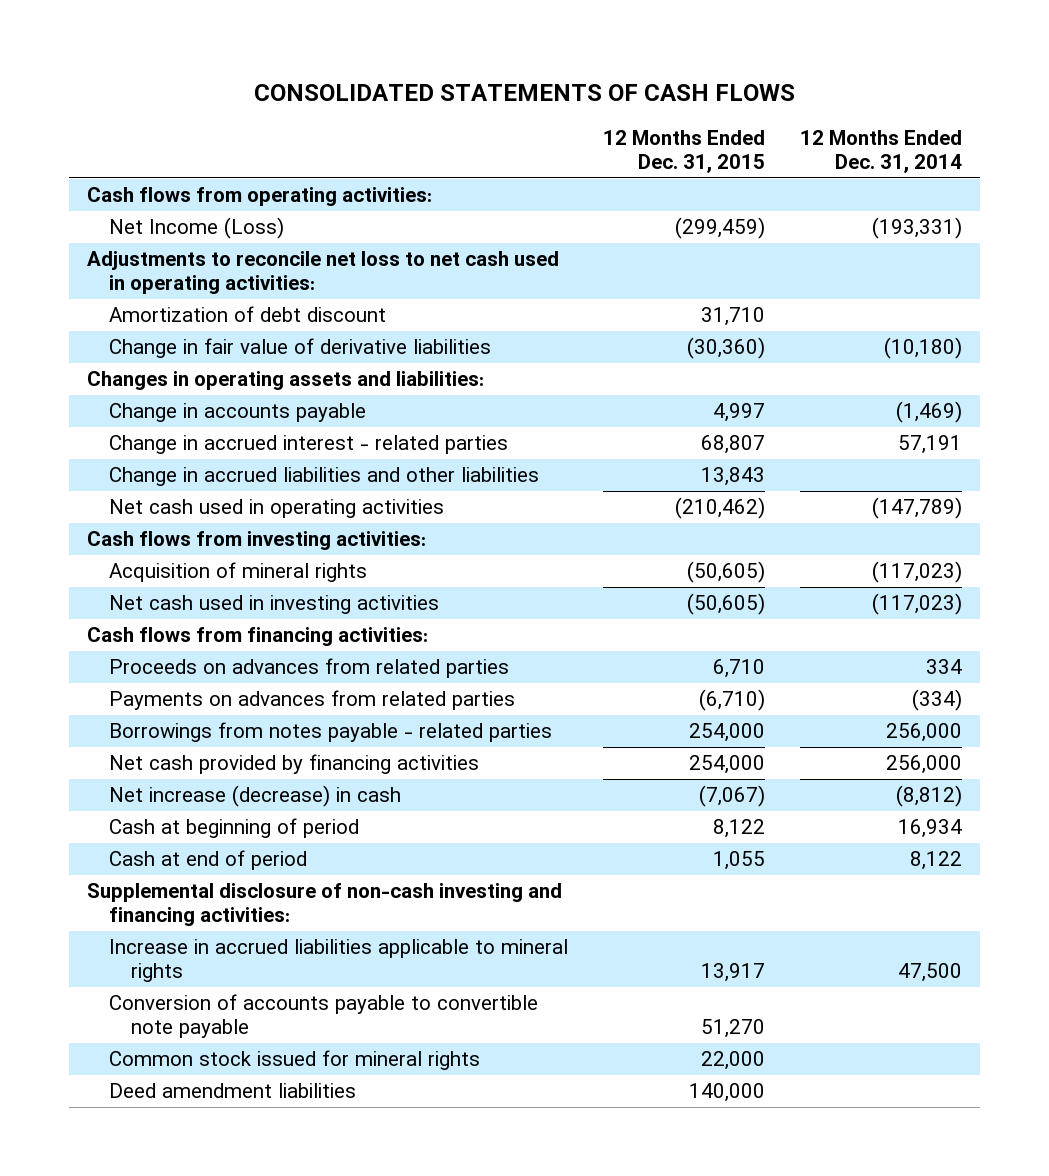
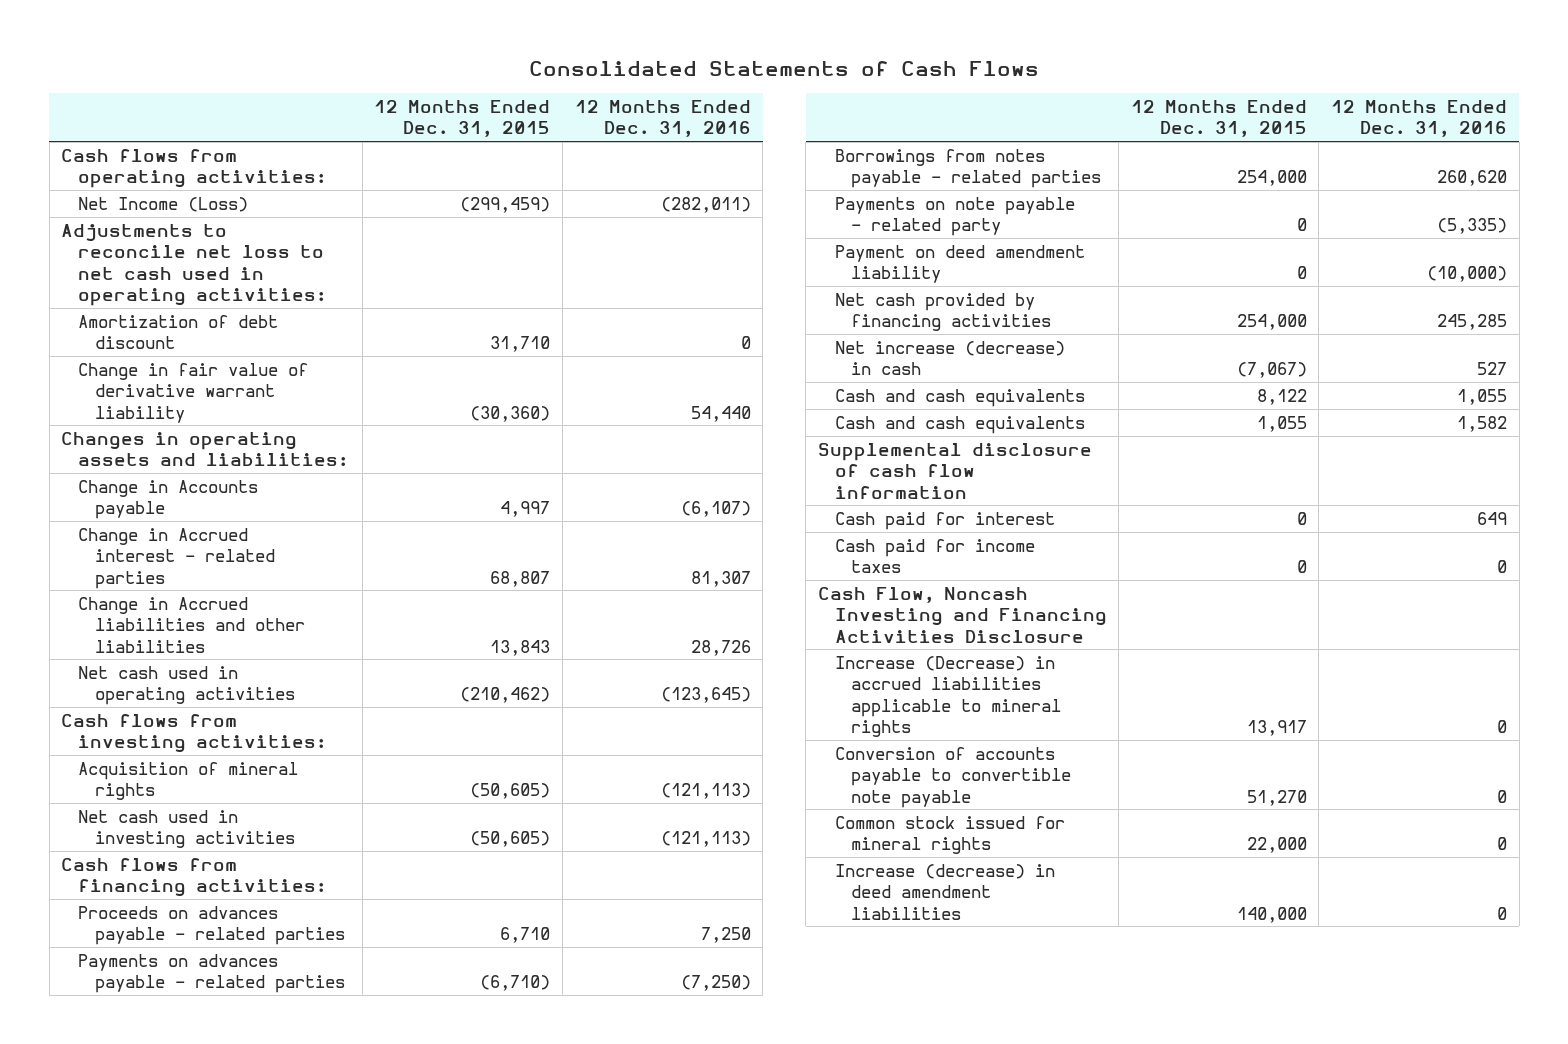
- CONSOLIDATED STATEMENTS OF CASH FLOWS
+ Consolidated Statements of Cash Flows
- | 12 Months Ended Dec. 31, 2015 | 12 Months Ended Dec. 31, 2014
+ | 12 Months Ended Dec. 31, 2015 | 12 Months Ended Dec. 31, 2016
- Change in fair value of derivative liabilities | (30,360) | (10,180)
+ Change in fair value of derivative warrant liability | (30,360) | 54,440
- Change in accounts payable | 4,997 | (1,469)
- Change in accrued interest - related parties | 68,807 | 57,191
- Change in accrued liabilities and other liabilities | 13,843 |
+ Change in Accounts payable | 4,997 | (6,107)
+ Change in Accrued interest - related parties | 68,807 | 81,307
+ Change in Accrued liabilities and other liabilities | 13,843 | 28,726
- Proceeds on advances from related parties | 6,710 | 334
- Payments on advances from related parties | (6,710) | (334)
+ Proceeds on advances payable - related parties | 6,710 | 7,250
+ Payments on advances payable - related parties | (6,710) | (7,250)
+ Payments on note payable - related party | 0 | (5,335)
+ Payment on deed amendment liability | 0 | (10,000)
- Cash at beginning of period | 8,122 | 16,934
- Cash at end of period | 1,055 | 8,122
- Supplemental disclosure of non-cash investing and financing activities:
- Increase in accrued liabilities applicable to mineral rights | 13,917 | 47,500
+ Cash and cash equivalents | 8,122 | 1,055
+ Cash and cash equivalents | 1,055 | 1,582
+ Supplemental disclosure of cash flow information
+ Cash paid for interest | 0 | 649
+ Cash paid for income taxes | 0 | 0
+ Cash Flow, Noncash Investing and Financing Activities Disclosure
+ Increase (Decrease) in accrued liabilities applicable to mineral rights | 13,917 | 0
- Deed amendment liabilities | 140,000 |
+ Increase (decrease) in deed amendment liabilities | 140,000 | 0

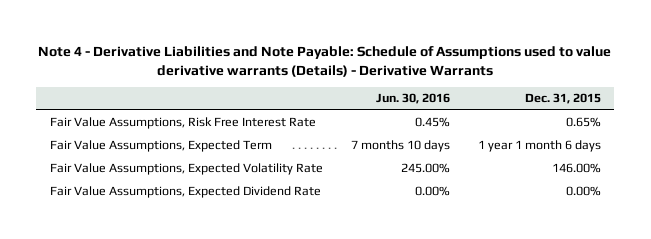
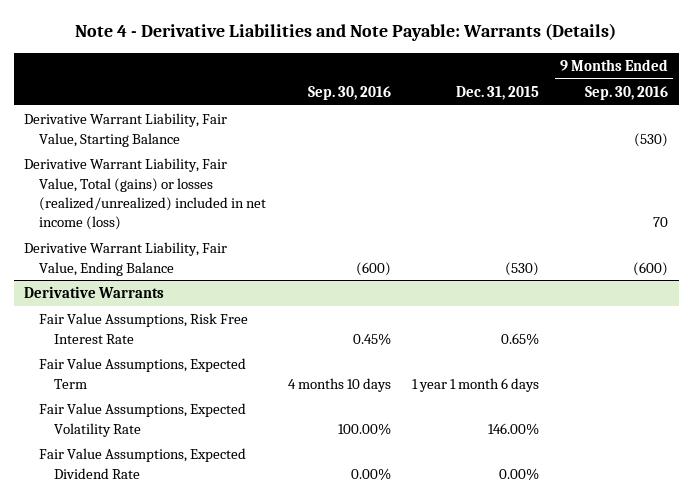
- Note 4 - Derivative Liabilities and Note Payable: Schedule of Assumptions used to value derivative warrants (Details) - Derivative Warrants
+ Note 4 - Derivative Liabilities and Note Payable: Warrants (Details)
- | Jun. 30, 2016 | Dec. 31, 2015
+ | Sep. 30, 2016 | Dec. 31, 2015 | 9 Months Ended Sep. 30, 2016
+ Derivative Warrant Liability, Fair Value, Starting Balance | | | (530)
+ Derivative Warrant Liability, Fair Value, Total (gains) or losses (realized/unrealized) included in net income (loss) | | | 70
+ Derivative Warrant Liability, Fair Value, Ending Balance | (600) | (530) | (600)
+ Derivative Warrants

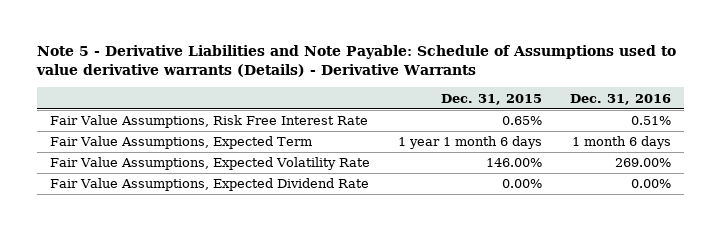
- Note 4 - Derivative Liabilities and Note Payable: Warrants (Details)
+ Note 5 - Derivative Liabilities and Note Payable: Schedule of Assumptions used to value derivative warrants (Details) - Derivative Warrants
- | Sep. 30, 2016 | Dec. 31, 2015 | 9 Months Ended Sep. 30, 2016
+ | Dec. 31, 2015 | Dec. 31, 2016
- Derivative Warrant Liability, Fair Value, Starting Balance | | | (530)
- Derivative Warrant Liability, Fair Value, Total (gains) or losses (realized/unrealized) included in net income (loss) | | | 70
- Derivative Warrant Liability, Fair Value, Ending Balance | (600) | (530) | (600)
- Derivative Warrants

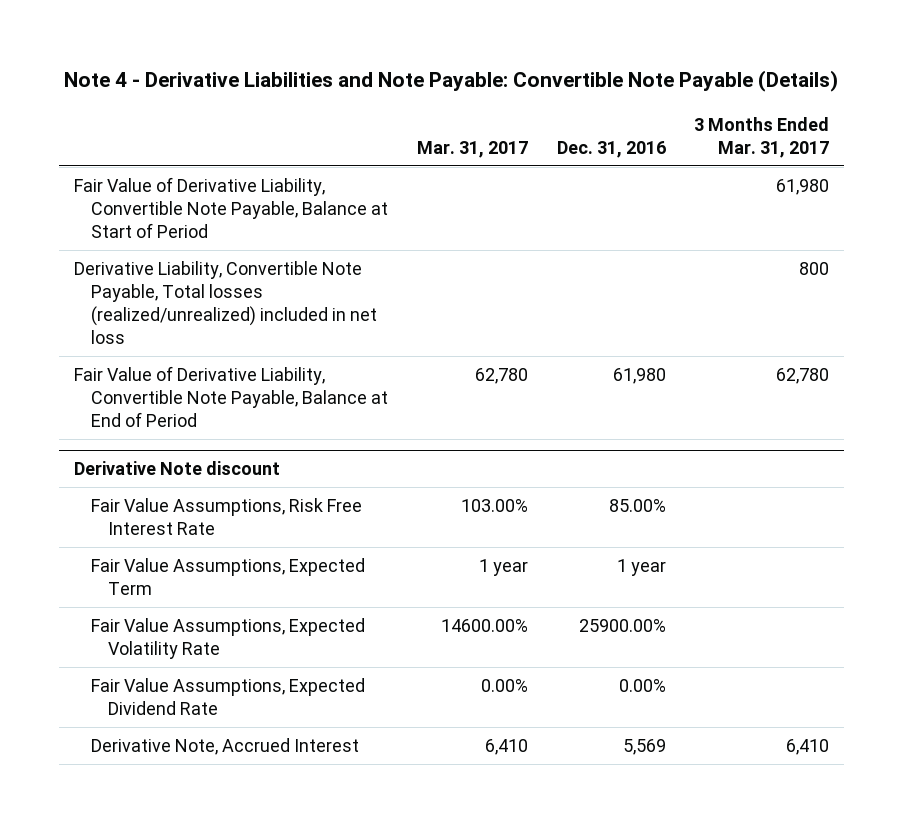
- Note 5 - Derivative Liabilities and Note Payable: Schedule of Assumptions used to value derivative warrants (Details) - Derivative Warrants
+ Note 4 - Derivative Liabilities and Note Payable: Convertible Note Payable (Details)
- | Dec. 31, 2015 | Dec. 31, 2016
+ | Mar. 31, 2017 | Dec. 31, 2016 | 3 Months Ended Mar. 31, 2017
- Fair Value Assumptions, Risk Free Interest Rate | 0.65% | 0.51%
- Fair Value Assumptions, Expected Term | 1 year 1 month 6 days | 1 month 6 days
- Fair Value Assumptions, Expected Volatility Rate | 146.00% | 269.00%
+ Fair Value of Derivative Liability, Convertible Note Payable, Balance at Start of Period | | | 61,980
+ Derivative Liability, Convertible Note Payable, Total losses (realized/unrealized) included in net loss | | | 800
+ Fair Value of Derivative Liability, Convertible Note Payable, Balance at End of Period | 62,780 | 61,980 | 62,780
+ Derivative Note discount
+ Fair Value Assumptions, Risk Free Interest Rate | 103.00% | 85.00% |
+ Fair Value Assumptions, Expected Term | 1 year | 1 year |
+ Fair Value Assumptions, Expected Volatility Rate | 14600.00% | 25900.00% |
+ Derivative Note, Accrued Interest | 6,410 | 5,569 | 6,410

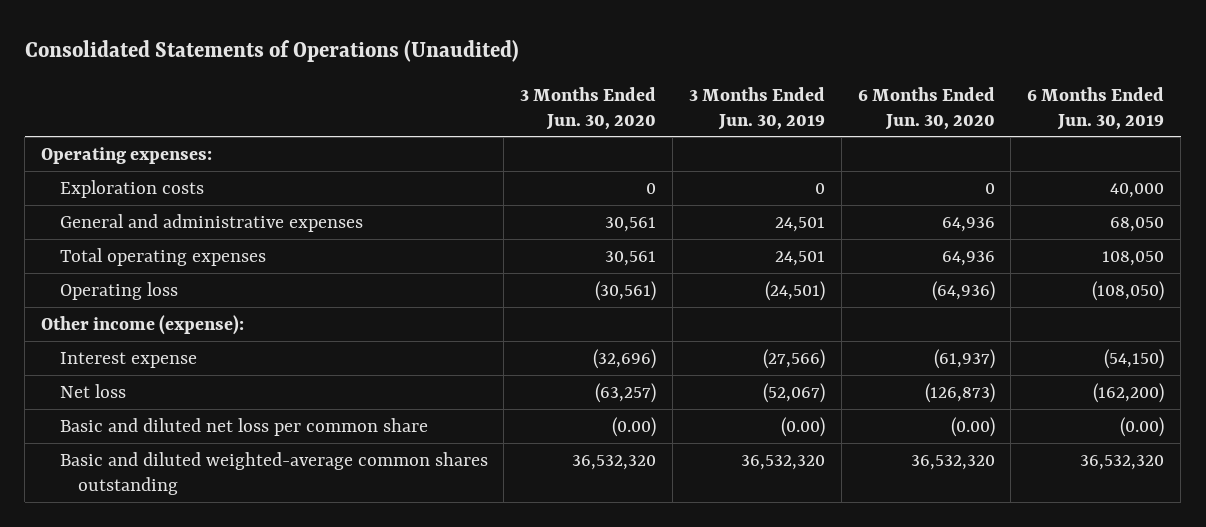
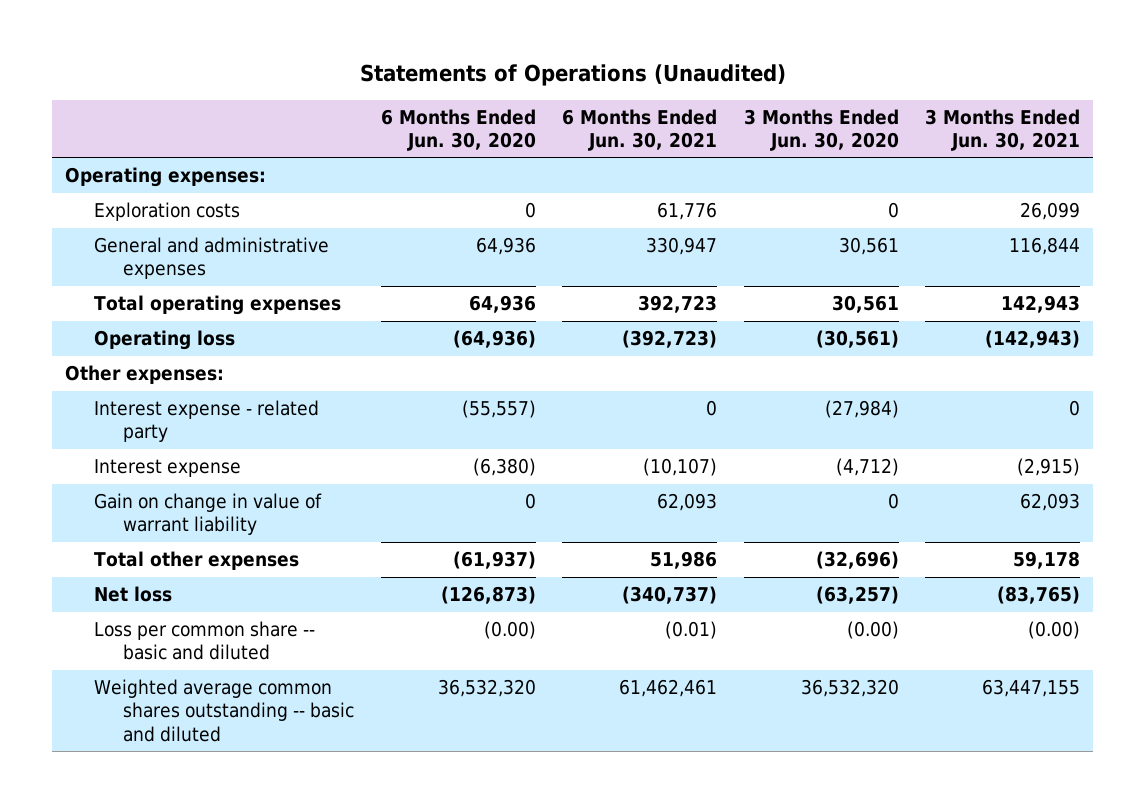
- Consolidated Statements of Operations (Unaudited)
+ Statements of Operations (Unaudited)
- | 3 Months Ended Jun. 30, 2020 | 3 Months Ended Jun. 30, 2019 | 6 Months Ended Jun. 30, 2020 | 6 Months Ended Jun. 30, 2019
+ | 6 Months Ended Jun. 30, 2020 | 6 Months Ended Jun. 30, 2021 | 3 Months Ended Jun. 30, 2020 | 3 Months Ended Jun. 30, 2021
- Other income (expense):
- Interest expense | (32,696) | (27,566) | (61,937) | (54,150)
+ Other expenses:
+ Interest expense - related party | (55,557) | 0 | (27,984) | 0
+ Interest expense | (6,380) | (10,107) | (4,712) | (2,915)
+ Gain on change in value of warrant liability | 0 | 62,093 | 0 | 62,093
+ Total other expenses | (61,937) | 51,986 | (32,696) | 59,178
- Basic and diluted net loss per common share | (0.00) | (0.00) | (0.00) | (0.00)
- Basic and diluted weighted-average common shares outstanding | 36,532,320 | 36,532,320 | 36,532,320 | 36,532,320
+ Loss per common share -- basic and diluted | (0.00) | (0.01) | (0.00) | (0.00)
+ Weighted average common shares outstanding -- basic and diluted | 36,532,320 | 61,462,461 | 36,532,320 | 63,447,155

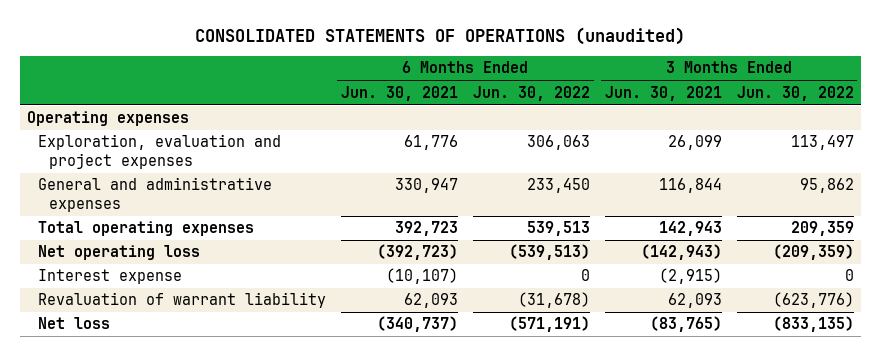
- Statements of Operations (Unaudited)
+ CONSOLIDATED STATEMENTS OF OPERATIONS (unaudited)
- | 6 Months Ended Jun. 30, 2020 | 6 Months Ended Jun. 30, 2021 | 3 Months Ended Jun. 30, 2020 | 3 Months Ended Jun. 30, 2021
+ | 6 Months Ended Jun. 30, 2021 | 6 Months Ended Jun. 30, 2022 | 3 Months Ended Jun. 30, 2021 | 3 Months Ended Jun. 30, 2022
- Operating expenses:
- Exploration costs | 0 | 61,776 | 0 | 26,099
+ Operating expenses
+ Exploration, evaluation and project expenses | 61,776 | 306,063 | 26,099 | 113,497
- Operating loss | (64,936) | (392,723) | (30,561) | (142,943)
- Other expenses:
- Interest expense - related party | (55,557) | 0 | (27,984) | 0
+ Net operating loss | (392,723) | (539,513) | (142,943) | (209,359)
- Gain on change in value of warrant liability | 0 | 62,093 | 0 | 62,093
- Total other expenses | (61,937) | 51,986 | (32,696) | 59,178
+ Revaluation of warrant liability | 62,093 | (31,678) | 62,093 | (623,776)
- Loss per common share -- basic and diluted | (0.00) | (0.01) | (0.00) | (0.00)
- Weighted average common shares outstanding -- basic and diluted | 36,532,320 | 61,462,461 | 36,532,320 | 63,447,155

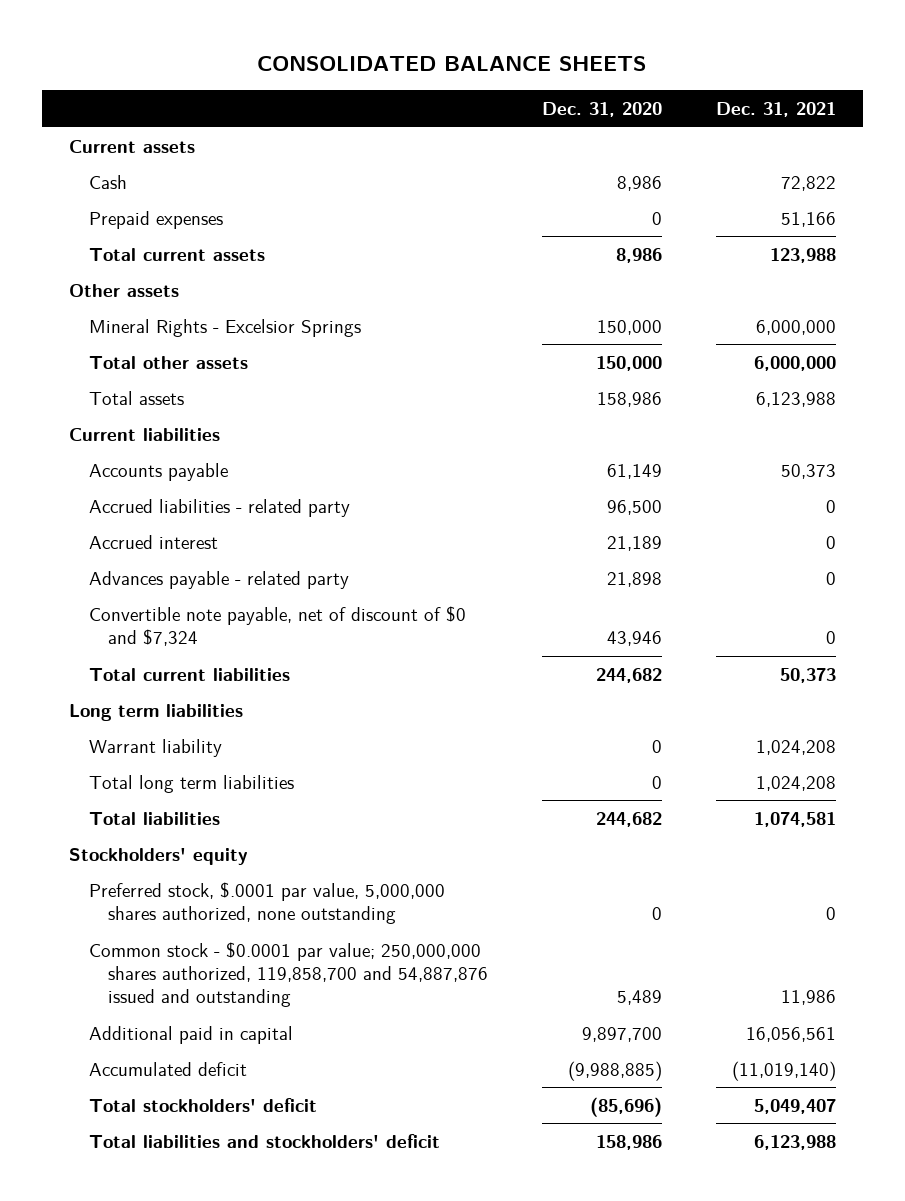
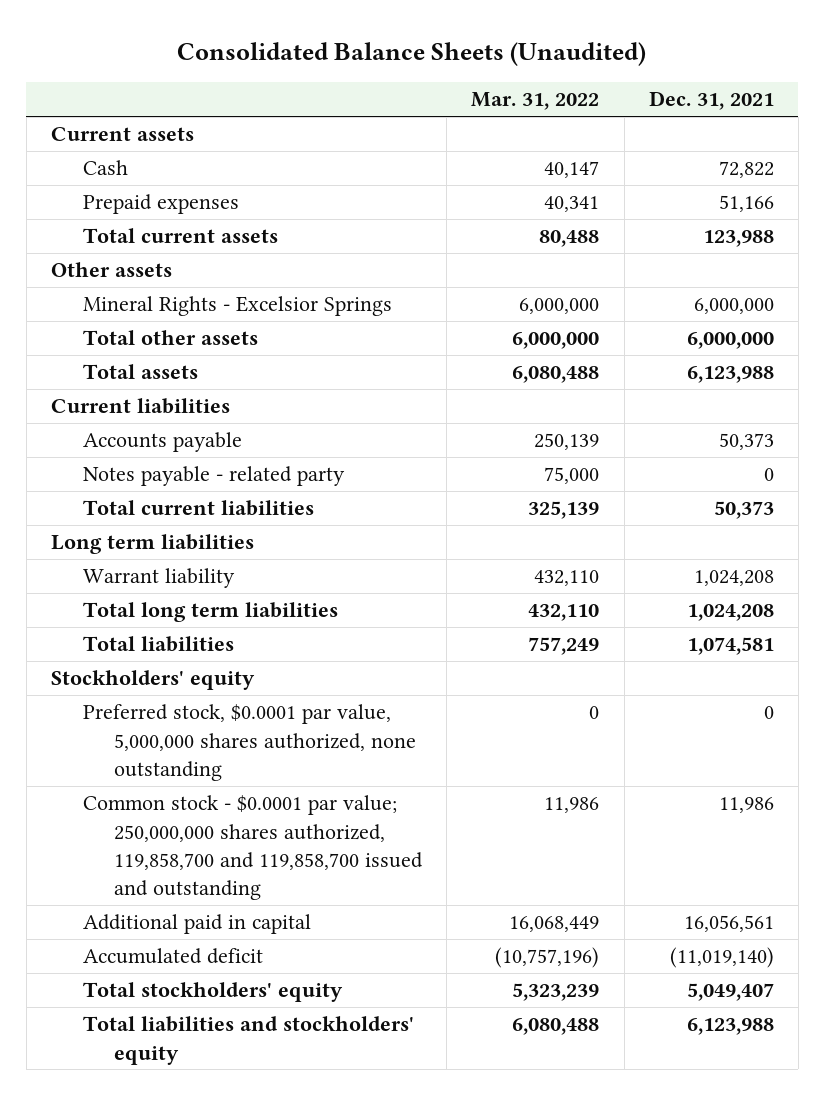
- CONSOLIDATED BALANCE SHEETS
+ Consolidated Balance Sheets (Unaudited)
- | Dec. 31, 2020 | Dec. 31, 2021
+ | Mar. 31, 2022 | Dec. 31, 2021
- Accrued liabilities - related party | 96,500 | 0
- Accrued interest | 21,189 | 0
- Advances payable - related party | 21,898 | 0
- Convertible note payable, net of discount of $0 and $7,324 | 43,946 | 0
+ Notes payable - related party | 75,000 | 0
- Preferred stock, $.0001 par value, 5,000,000 shares authorized, none outstanding | 0 | 0
- Common stock - $0.0001 par value; 250,000,000 shares authorized, 119,858,700 and 54,887,876 issued and outstanding | 5,489 | 11,986
+ Preferred stock, $0.0001 par value, 5,000,000 shares authorized, none outstanding | 0 | 0
+ Common stock - $0.0001 par value; 250,000,000 shares authorized, 119,858,700 and 119,858,700 issued and outstanding | 11,986 | 11,986
- Total stockholders' deficit | (85,696) | 5,049,407
- Total liabilities and stockholders' deficit | 158,986 | 6,123,988
+ Total stockholders' equity | 5,323,239 | 5,049,407
+ Total liabilities and stockholders' equity | 6,080,488 | 6,123,988

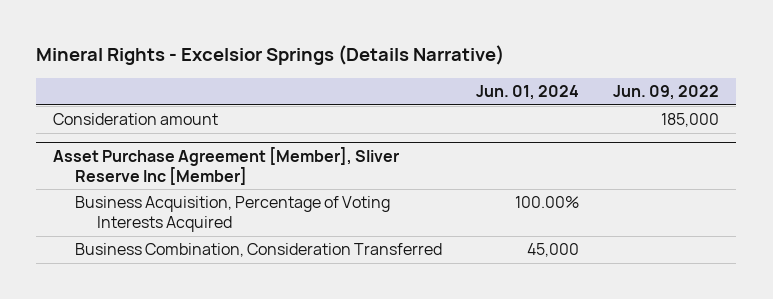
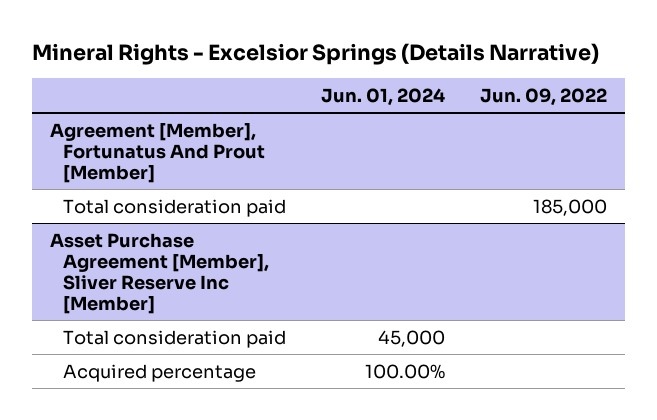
- Consideration amount | | 185,000
+ Agreement [Member], Fortunatus And Prout [Member]
+ Total consideration paid | | 185,000
@ Asset Purchase Agreement [Member], Sliver Reserve Inc [Member]
- Business Acquisition, Percentage of Voting Interests Acquired | 100.00% |
- Business Combination, Consideration Transferred | 45,000 |
+ Total consideration paid | 45,000 |
+ Acquired percentage | 100.00% |

